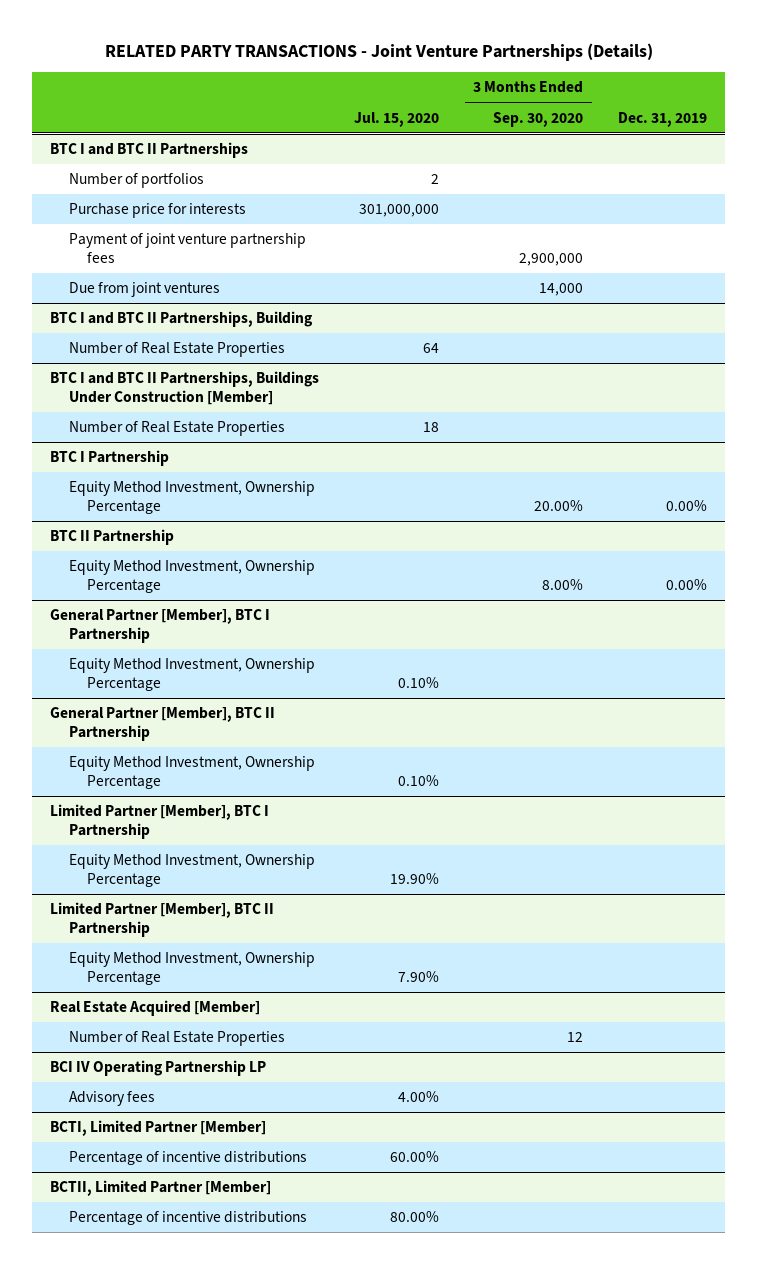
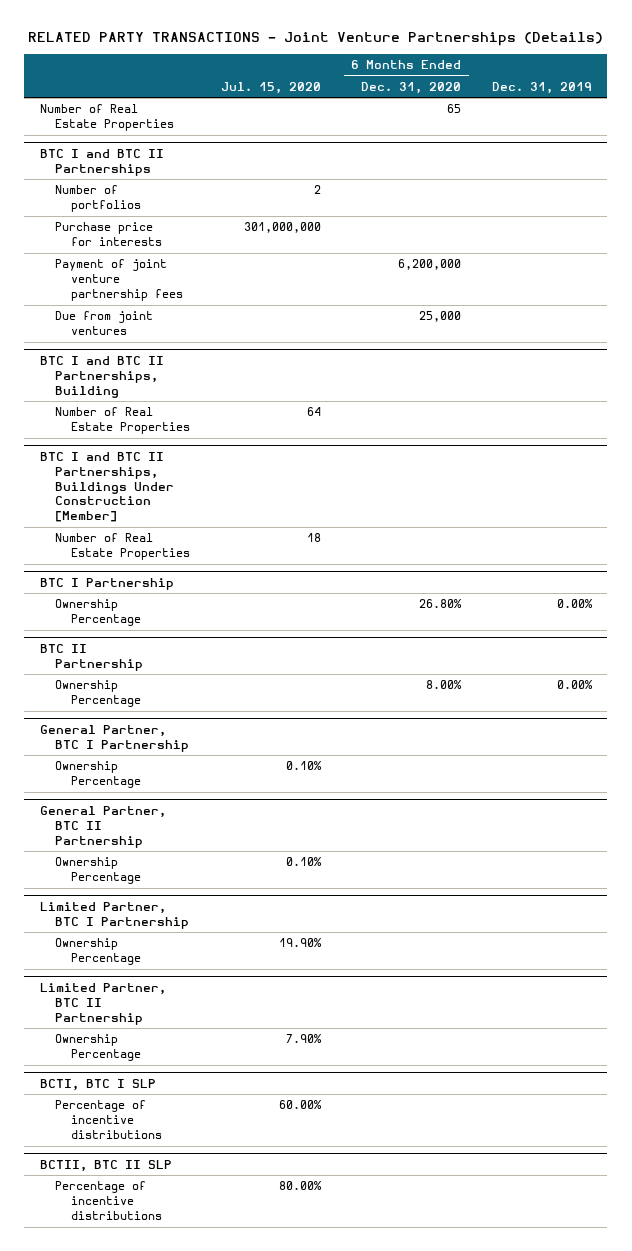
- | Jul. 15, 2020 | 3 Months Ended Sep. 30, 2020 | Dec. 31, 2019
+ | Jul. 15, 2020 | 6 Months Ended Dec. 31, 2020 | Dec. 31, 2019
+ Number of Real Estate Properties | | 65 |
@ BTC I Partnership
- Equity Method Investment, Ownership Percentage | | 20.00% | 0.00%
+ Ownership Percentage | | 26.80% | 0.00%
@ BTC II Partnership
- Equity Method Investment, Ownership Percentage | | 8.00% | 0.00%
- General Partner [Member], BTC I Partnership
- Equity Method Investment, Ownership Percentage | 0.10% | |
- General Partner [Member], BTC II Partnership
- Equity Method Investment, Ownership Percentage | 0.10% | |
- Limited Partner [Member], BTC I Partnership
- Equity Method Investment, Ownership Percentage | 19.90% | |
- Limited Partner [Member], BTC II Partnership
- Equity Method Investment, Ownership Percentage | 7.90% | |
- Real Estate Acquired [Member]
- Number of Real Estate Properties | | 12 |
- BCI IV Operating Partnership LP
- Advisory fees | 4.00% | |
- BCTI, Limited Partner [Member]
@ BTC II Partnership
+ Ownership Percentage | | 8.00% | 0.00%
+ General Partner, BTC I Partnership
+ Ownership Percentage | 0.10% | |
+ General Partner, BTC II Partnership
+ Ownership Percentage | 0.10% | |
+ Limited Partner, BTC I Partnership
+ Ownership Percentage | 19.90% | |
+ Limited Partner, BTC II Partnership
+ Ownership Percentage | 7.90% | |
+ BCTI, BTC I SLP
- BCTII, Limited Partner [Member]
+ BCTII, BTC II SLP

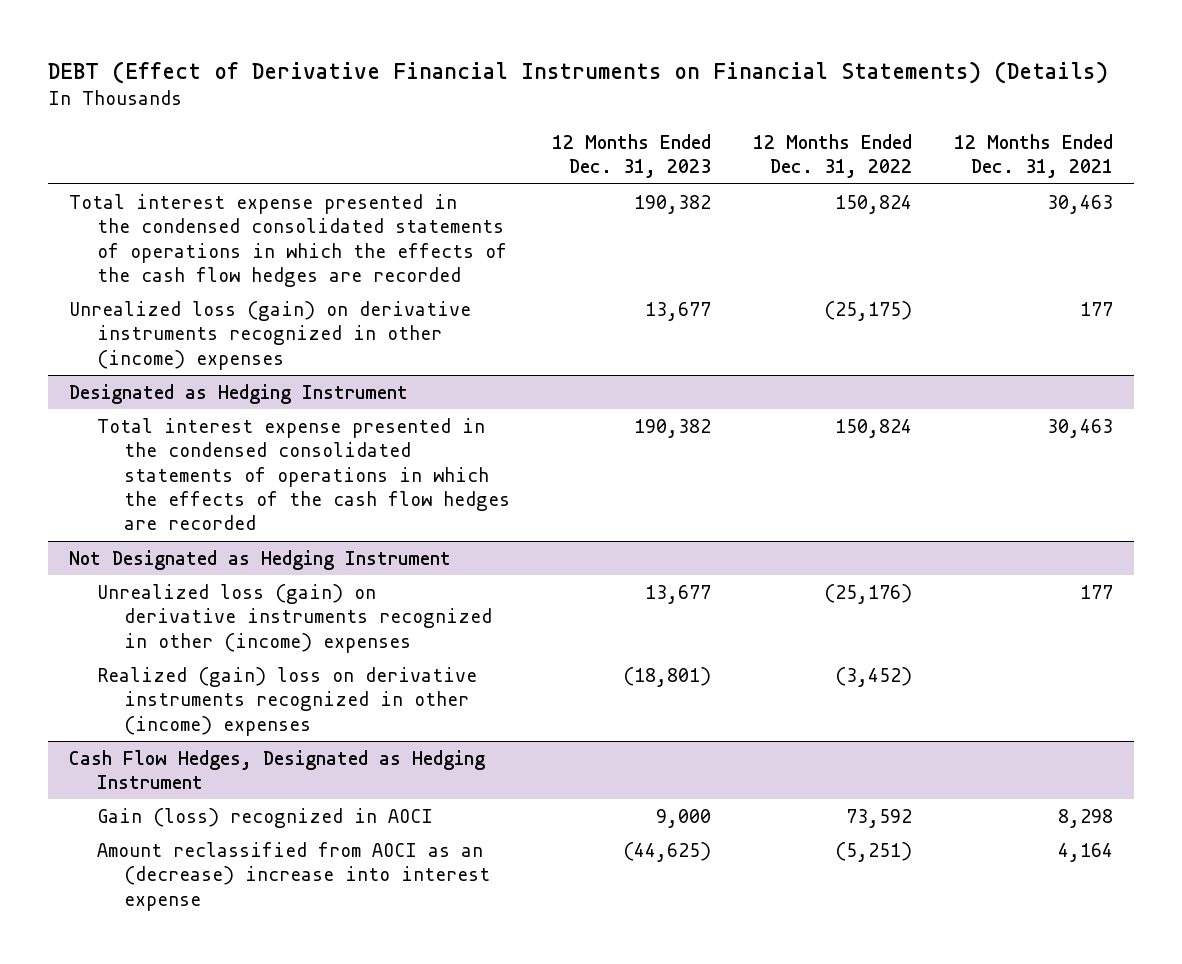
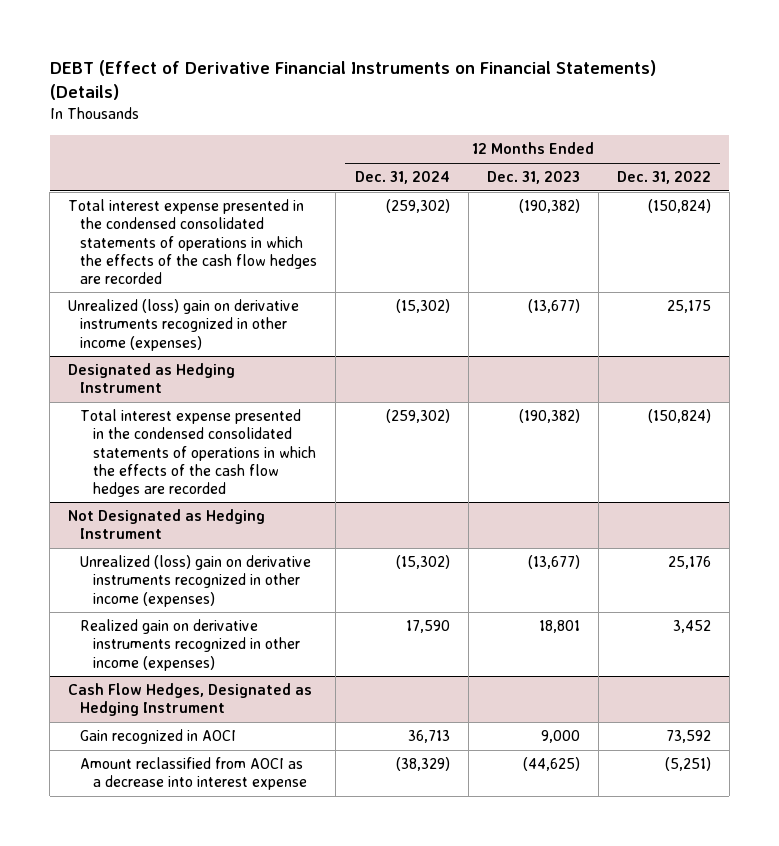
- | 12 Months Ended Dec. 31, 2023 | 12 Months Ended Dec. 31, 2022 | 12 Months Ended Dec. 31, 2021
+ | 12 Months Ended Dec. 31, 2024 | 12 Months Ended Dec. 31, 2023 | 12 Months Ended Dec. 31, 2022
- Total interest expense presented in the condensed consolidated statements of operations in which the effects of the cash flow hedges are recorded | 190,382 | 150,824 | 30,463
- Unrealized loss (gain) on derivative instruments recognized in other (income) expenses | 13,677 | (25,175) | 177
+ Total interest expense presented in the condensed consolidated statements of operations in which the effects of the cash flow hedges are recorded | (259,302) | (190,382) | (150,824)
+ Unrealized (loss) gain on derivative instruments recognized in other income (expenses) | (15,302) | (13,677) | 25,175
@ Designated as Hedging Instrument
- Total interest expense presented in the condensed consolidated statements of operations in which the effects of the cash flow hedges are recorded | 190,382 | 150,824 | 30,463
+ Total interest expense presented in the condensed consolidated statements of operations in which the effects of the cash flow hedges are recorded | (259,302) | (190,382) | (150,824)
@ Not Designated as Hedging Instrument
- Unrealized loss (gain) on derivative instruments recognized in other (income) expenses | 13,677 | (25,176) | 177
- Realized (gain) loss on derivative instruments recognized in other (income) expenses | (18,801) | (3,452) |
+ Unrealized (loss) gain on derivative instruments recognized in other income (expenses) | (15,302) | (13,677) | 25,176
+ Realized gain on derivative instruments recognized in other income (expenses) | 17,590 | 18,801 | 3,452
@ Cash Flow Hedges, Designated as Hedging Instrument
- Gain (loss) recognized in AOCI | 9,000 | 73,592 | 8,298
- Amount reclassified from AOCI as an (decrease) increase into interest expense | (44,625) | (5,251) | 4,164
+ Gain recognized in AOCI | 36,713 | 9,000 | 73,592
+ Amount reclassified from AOCI as a decrease into interest expense | (38,329) | (44,625) | (5,251)

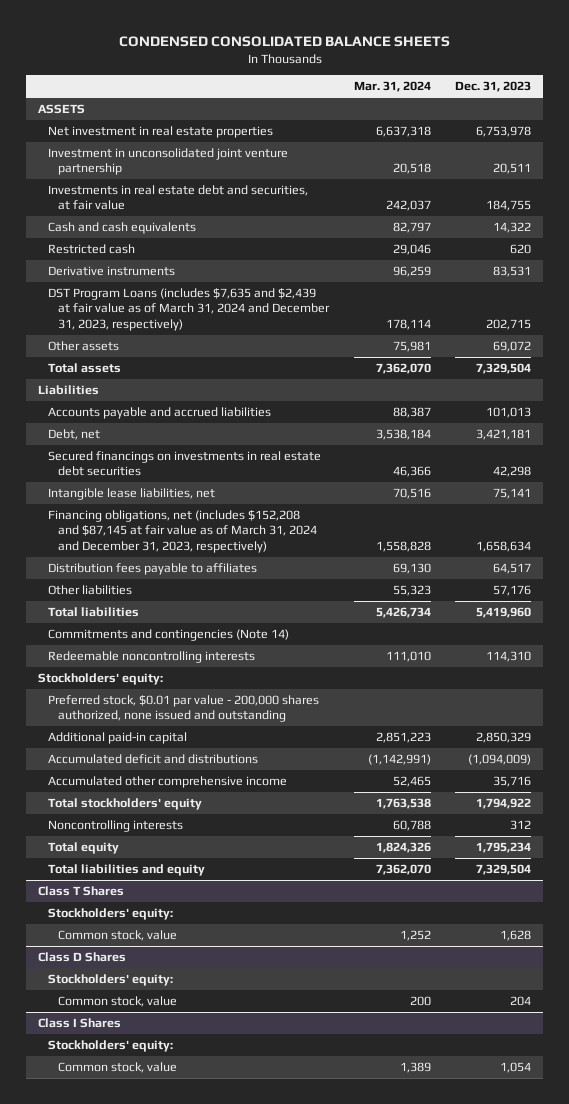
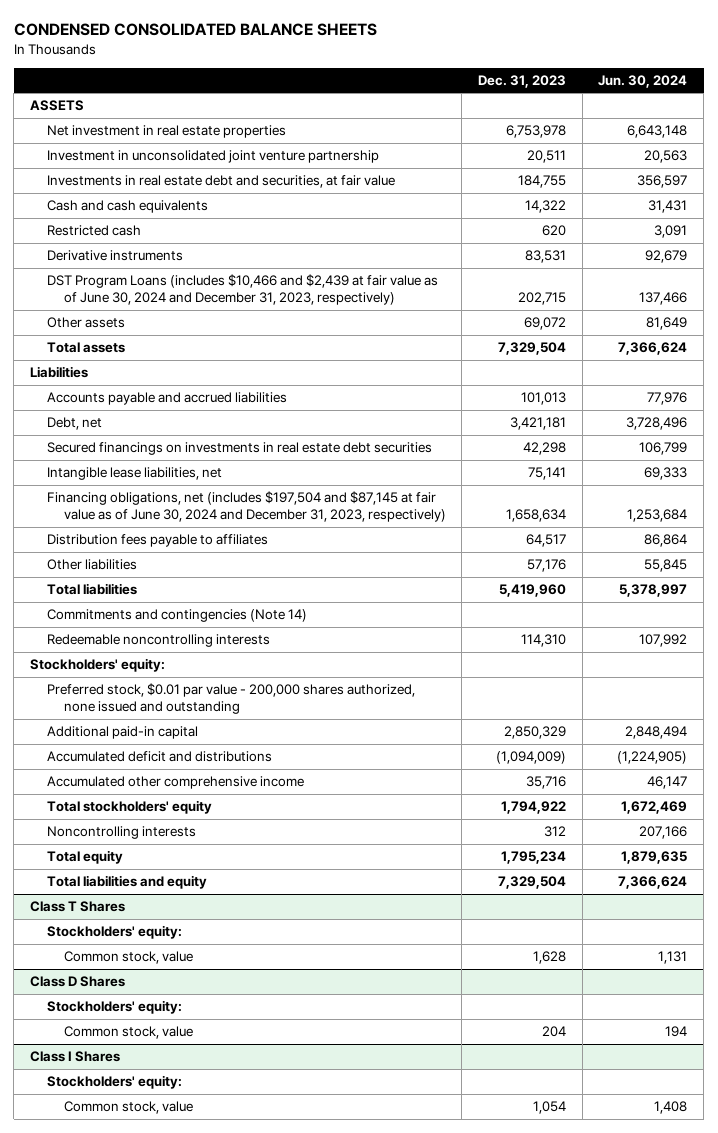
- | Mar. 31, 2024 | Dec. 31, 2023
+ | Dec. 31, 2023 | Jun. 30, 2024
- DST Program Loans (includes $7,635 and $2,439 at fair value as of March 31, 2024 and December 31, 2023, respectively) | 178,114 | 202,715
+ DST Program Loans (includes $10,466 and $2,439 at fair value as of June 30, 2024 and December 31, 2023, respectively) | 202,715 | 137,466
- Financing obligations, net (includes $152,208 and $87,145 at fair value as of March 31, 2024 and December 31, 2023, respectively) | 1,558,828 | 1,658,634
+ Financing obligations, net (includes $197,504 and $87,145 at fair value as of June 30, 2024 and December 31, 2023, respectively) | 1,658,634 | 1,253,684

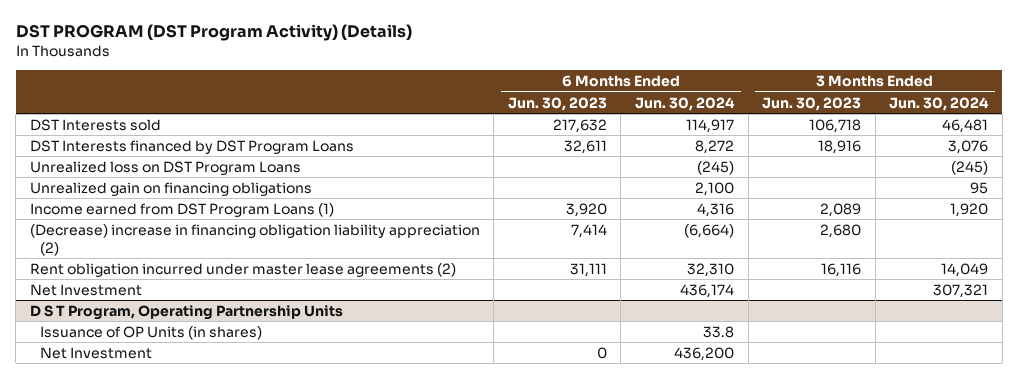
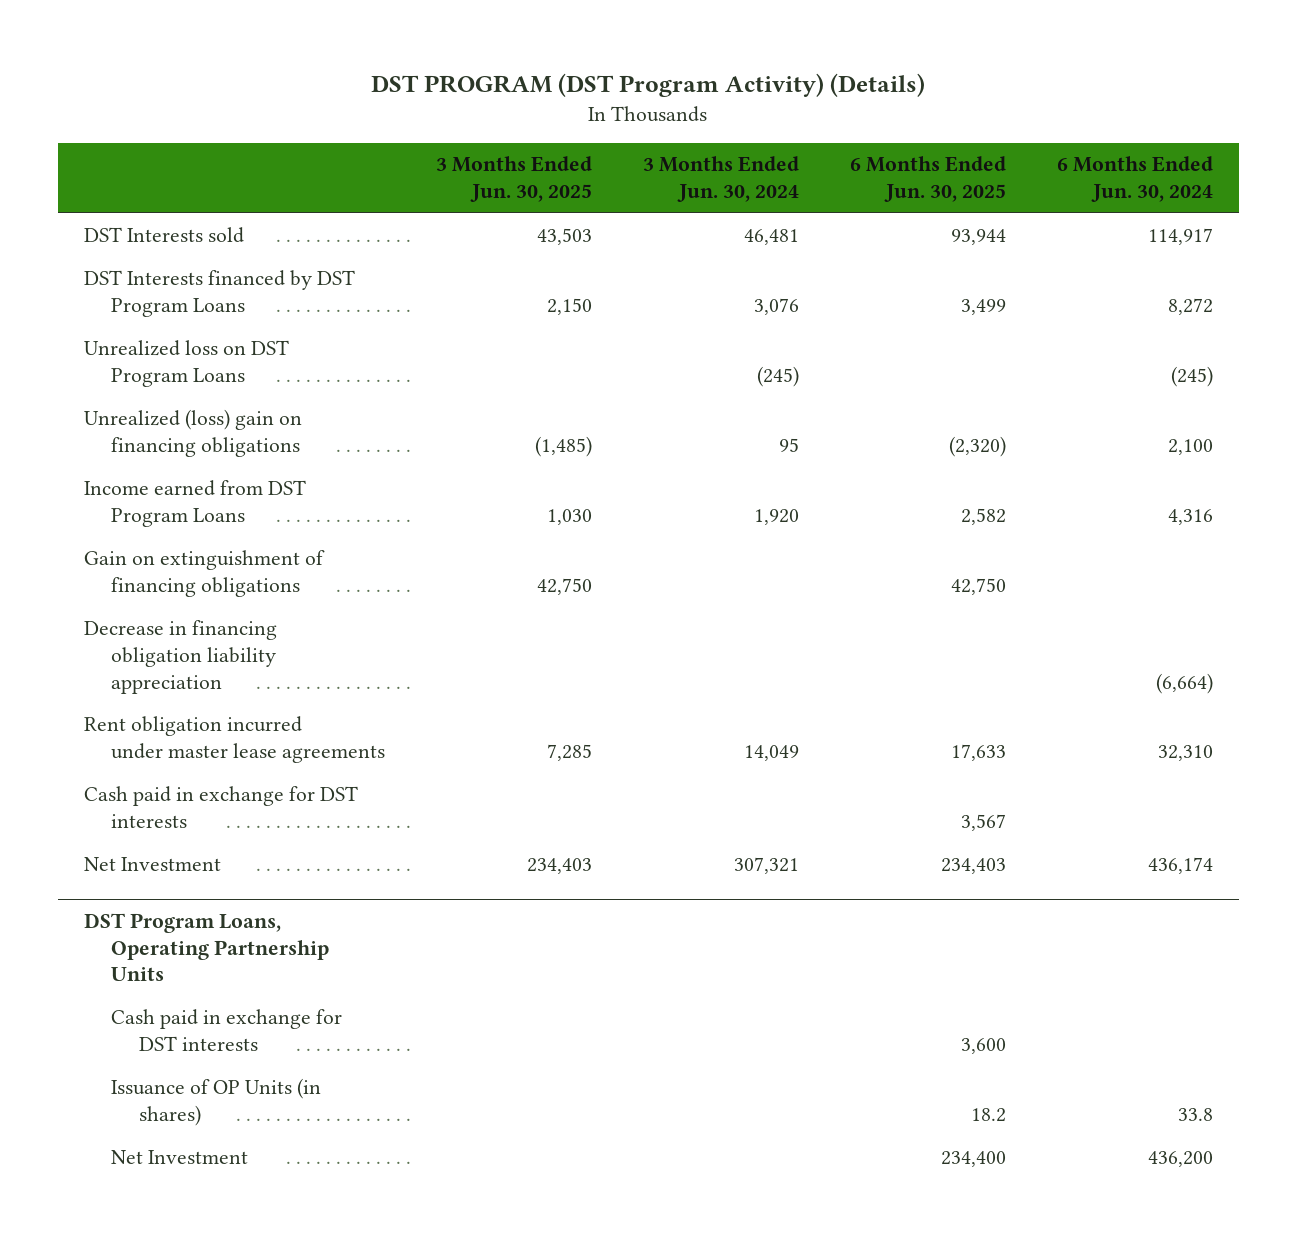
- | 6 Months Ended Jun. 30, 2023 | 6 Months Ended Jun. 30, 2024 | 3 Months Ended Jun. 30, 2023 | 3 Months Ended Jun. 30, 2024
+ | 3 Months Ended Jun. 30, 2025 | 3 Months Ended Jun. 30, 2024 | 6 Months Ended Jun. 30, 2025 | 6 Months Ended Jun. 30, 2024
- Unrealized gain on financing obligations | | 2,100 | | 95
- Income earned from DST Program Loans (1) | 3,920 | 4,316 | 2,089 | 1,920
- (Decrease) increase in financing obligation liability appreciation (2) | 7,414 | (6,664) | 2,680 |
- Rent obligation incurred under master lease agreements (2) | 31,111 | 32,310 | 16,116 | 14,049
+ Unrealized (loss) gain on financing obligations | (1,485) | 95 | (2,320) | 2,100
+ Income earned from DST Program Loans | 1,030 | 1,920 | 2,582 | 4,316
+ Gain on extinguishment of financing obligations | 42,750 | | 42,750 |
+ Decrease in financing obligation liability appreciation | | | | (6,664)
+ Rent obligation incurred under master lease agreements | 7,285 | 14,049 | 17,633 | 32,310
+ Cash paid in exchange for DST interests | | | 3,567 |
- D S T Program, Operating Partnership Units
+ DST Program Loans, Operating Partnership Units
+ Cash paid in exchange for DST interests | | | 3,600 |

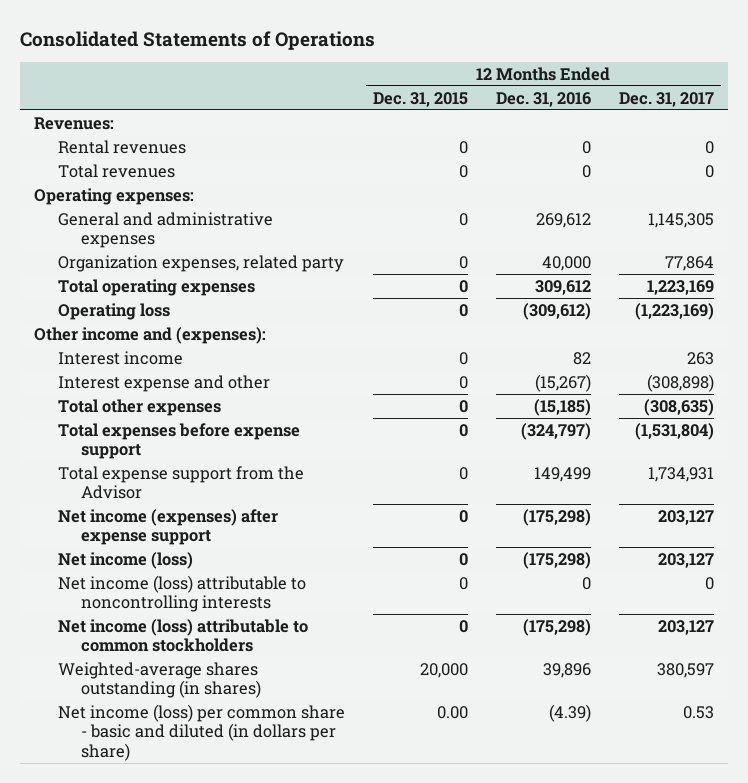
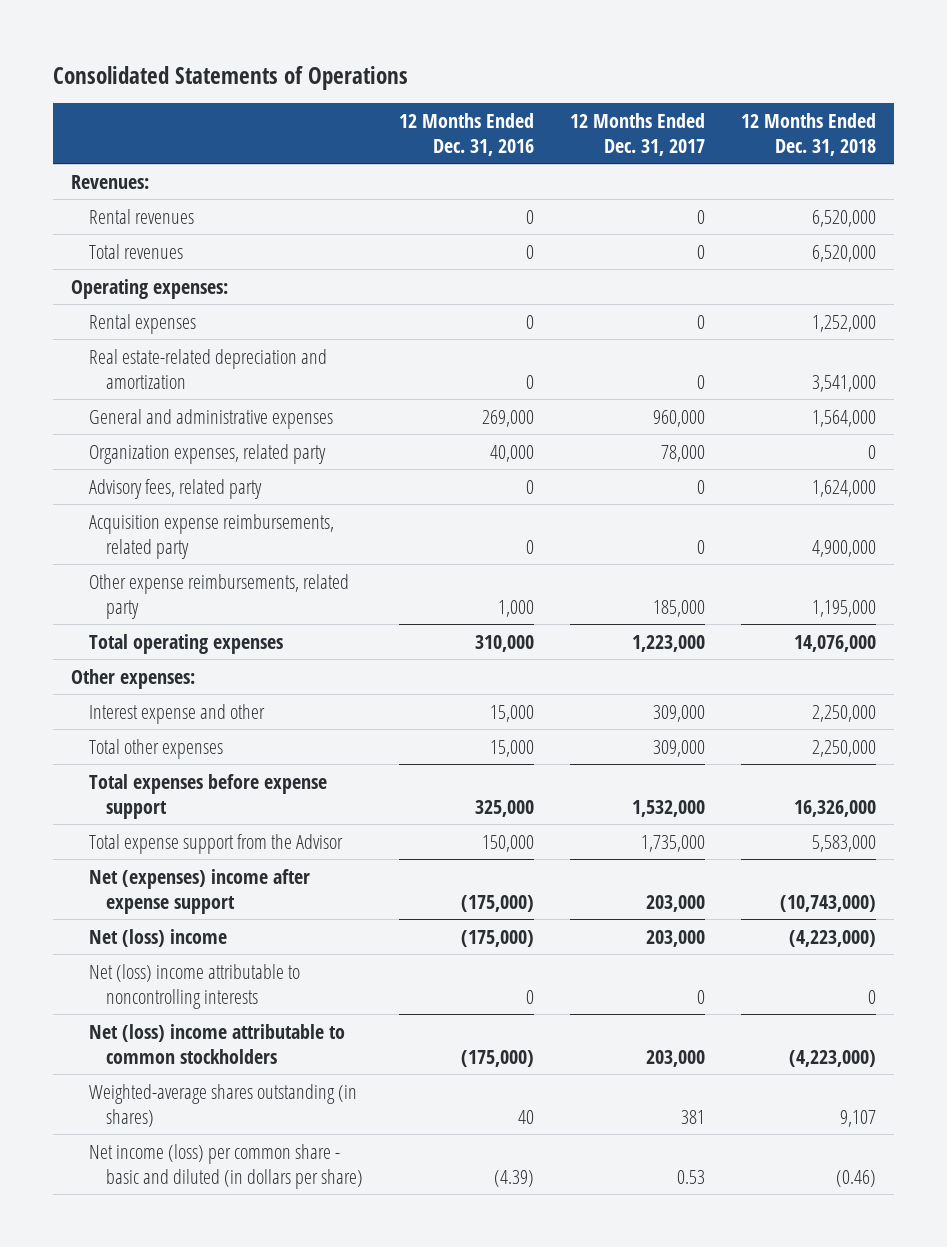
- | 12 Months Ended Dec. 31, 2015 | 12 Months Ended Dec. 31, 2016 | 12 Months Ended Dec. 31, 2017
+ | 12 Months Ended Dec. 31, 2016 | 12 Months Ended Dec. 31, 2017 | 12 Months Ended Dec. 31, 2018
- General and administrative expenses | 0 | 269,612 | 1,145,305
- Organization expenses, related party | 0 | 40,000 | 77,864
- Total operating expenses | 0 | 309,612 | 1,223,169
- Operating loss | 0 | (309,612) | (1,223,169)
- Other income and (expenses):
- Interest income | 0 | 82 | 263
- Interest expense and other | 0 | (15,267) | (308,898)
- Total other expenses | 0 | (15,185) | (308,635)
- Total expenses before expense support | 0 | (324,797) | (1,531,804)
- Total expense support from the Advisor | 0 | 149,499 | 1,734,931
- Net income (expenses) after expense support | 0 | (175,298) | 203,127
- Net income (loss) | 0 | (175,298) | 203,127
- Net income (loss) attributable to noncontrolling interests | 0 | 0 | 0
- Net income (loss) attributable to common stockholders | 0 | (175,298) | 203,127
- Weighted-average shares outstanding (in shares) | 20,000 | 39,896 | 380,597
+ Rental expenses | 0 | 0 | 1,252,000
+ Real estate-related depreciation and amortization | 0 | 0 | 3,541,000
+ General and administrative expenses | 269,000 | 960,000 | 1,564,000
+ Organization expenses, related party | 40,000 | 78,000 | 0
+ Advisory fees, related party | 0 | 0 | 1,624,000
+ Acquisition expense reimbursements, related party | 0 | 0 | 4,900,000
+ Other expense reimbursements, related party | 1,000 | 185,000 | 1,195,000
+ Total operating expenses | 310,000 | 1,223,000 | 14,076,000
+ Other expenses:
+ Interest expense and other | 15,000 | 309,000 | 2,250,000
+ Total other expenses | 15,000 | 309,000 | 2,250,000
+ Total expenses before expense support | 325,000 | 1,532,000 | 16,326,000
+ Total expense support from the Advisor | 150,000 | 1,735,000 | 5,583,000
+ Net (expenses) income after expense support | (175,000) | 203,000 | (10,743,000)
+ Net (loss) income | (175,000) | 203,000 | (4,223,000)
+ Net (loss) income attributable to noncontrolling interests | 0 | 0 | 0
+ Net (loss) income attributable to common stockholders | (175,000) | 203,000 | (4,223,000)
+ Weighted-average shares outstanding (in shares) | 40 | 381 | 9,107

